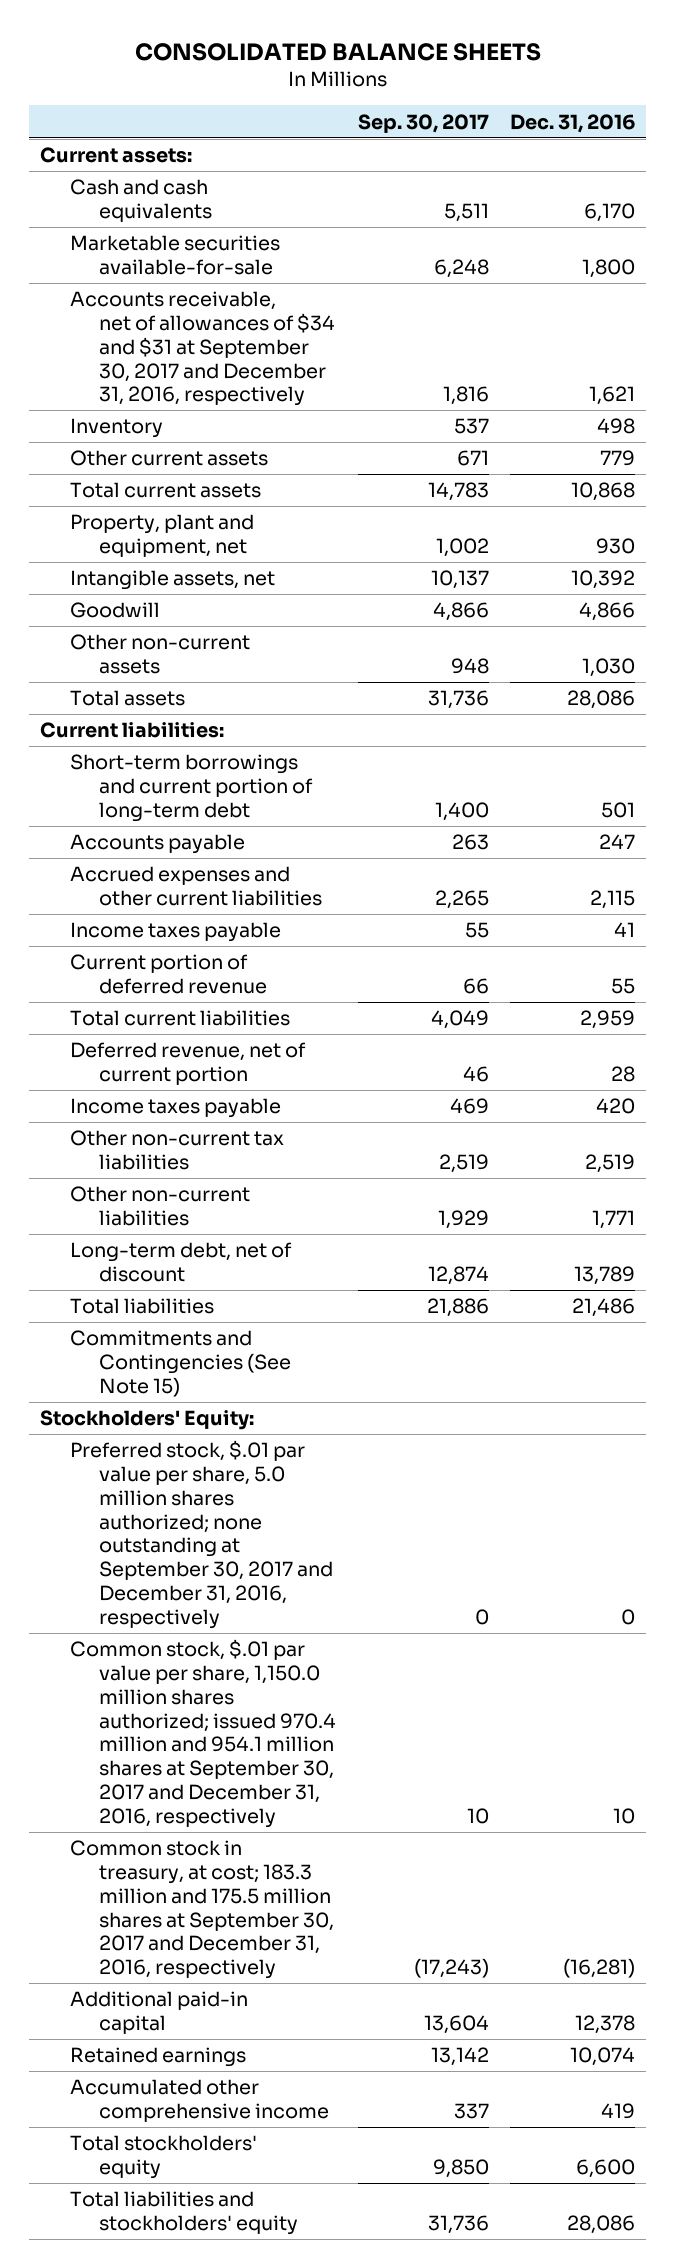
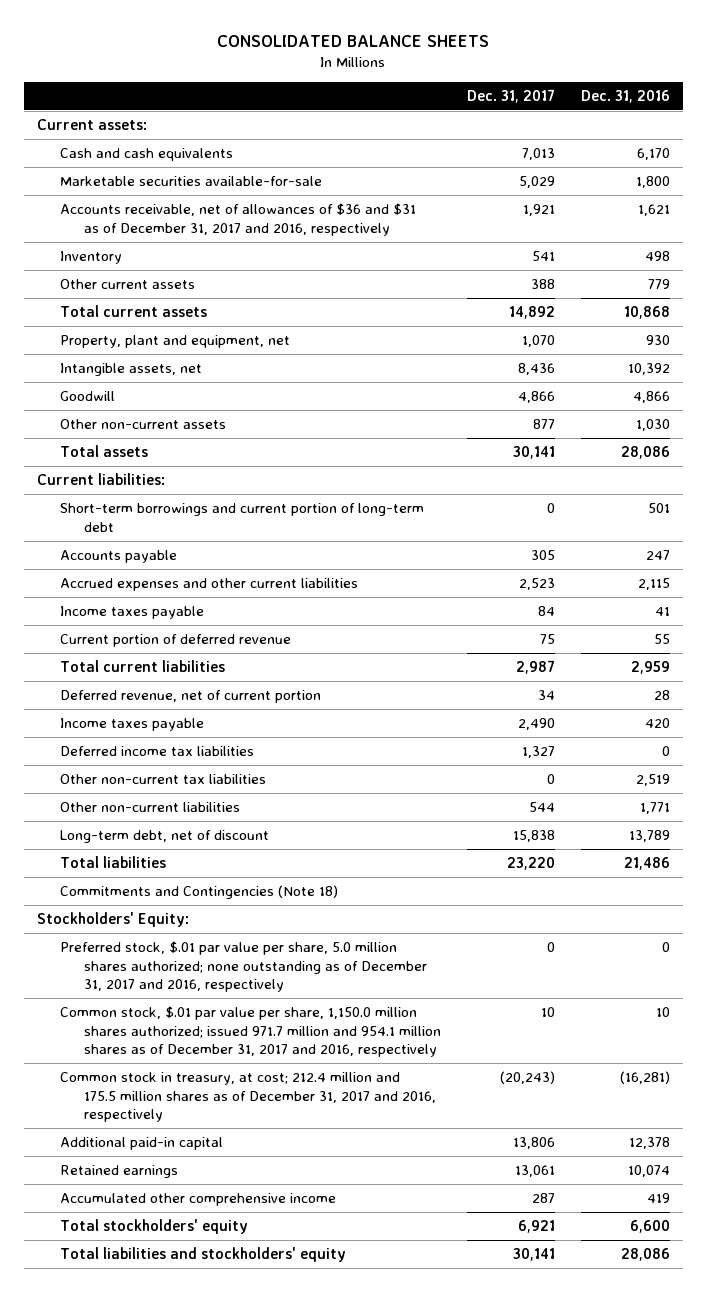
- | Sep. 30, 2017 | Dec. 31, 2016
+ | Dec. 31, 2017 | Dec. 31, 2016
- Accounts receivable, net of allowances of $34 and $31 at September 30, 2017 and December 31, 2016, respectively | 1,816 | 1,621
+ Accounts receivable, net of allowances of $36 and $31 as of December 31, 2017 and 2016, respectively | 1,921 | 1,621
+ Deferred income tax liabilities | 1,327 | 0
- Commitments and Contingencies (See Note 15)
+ Commitments and Contingencies (Note 18)
- Preferred stock, $.01 par value per share, 5.0 million shares authorized; none outstanding at September 30, 2017 and December 31, 2016, respectively | 0 | 0
- Common stock, $.01 par value per share, 1,150.0 million shares authorized; issued 970.4 million and 954.1 million shares at September 30, 2017 and December 31, 2016, respectively | 10 | 10
- Common stock in treasury, at cost; 183.3 million and 175.5 million shares at September 30, 2017 and December 31, 2016, respectively | (17,243) | (16,281)
+ Preferred stock, $.01 par value per share, 5.0 million shares authorized; none outstanding as of December 31, 2017 and 2016, respectively | 0 | 0
+ Common stock, $.01 par value per share, 1,150.0 million shares authorized; issued 971.7 million and 954.1 million shares as of December 31, 2017 and 2016, respectively | 10 | 10
+ Common stock in treasury, at cost; 212.4 million and 175.5 million shares as of December 31, 2017 and 2016, respectively | (20,243) | (16,281)

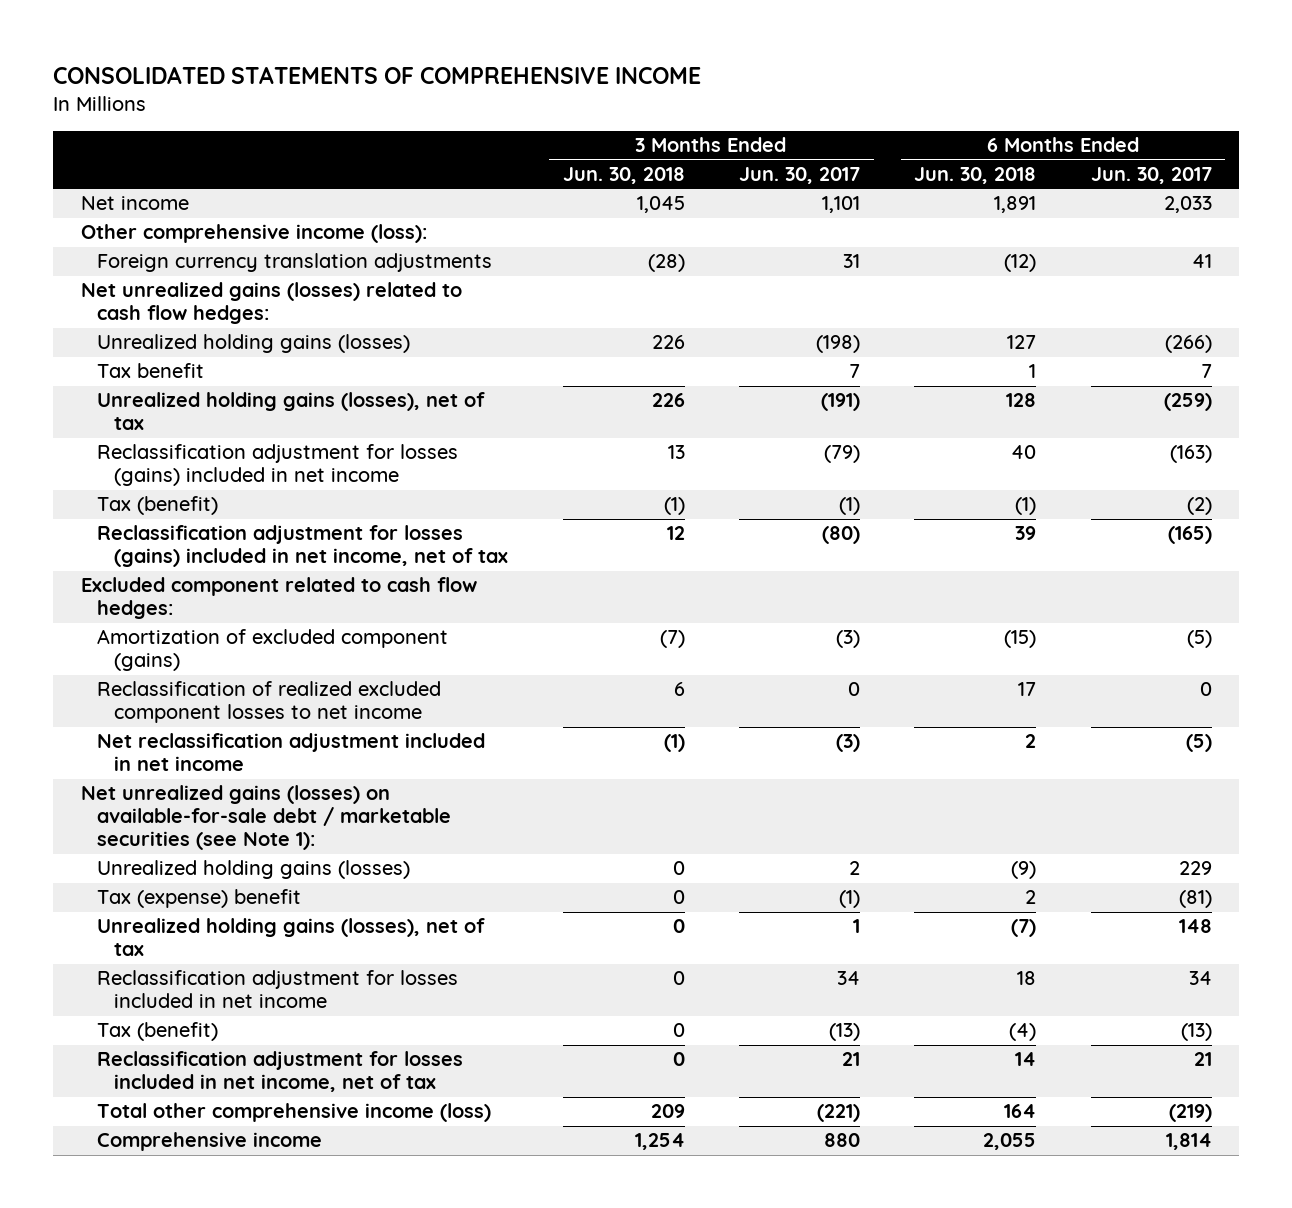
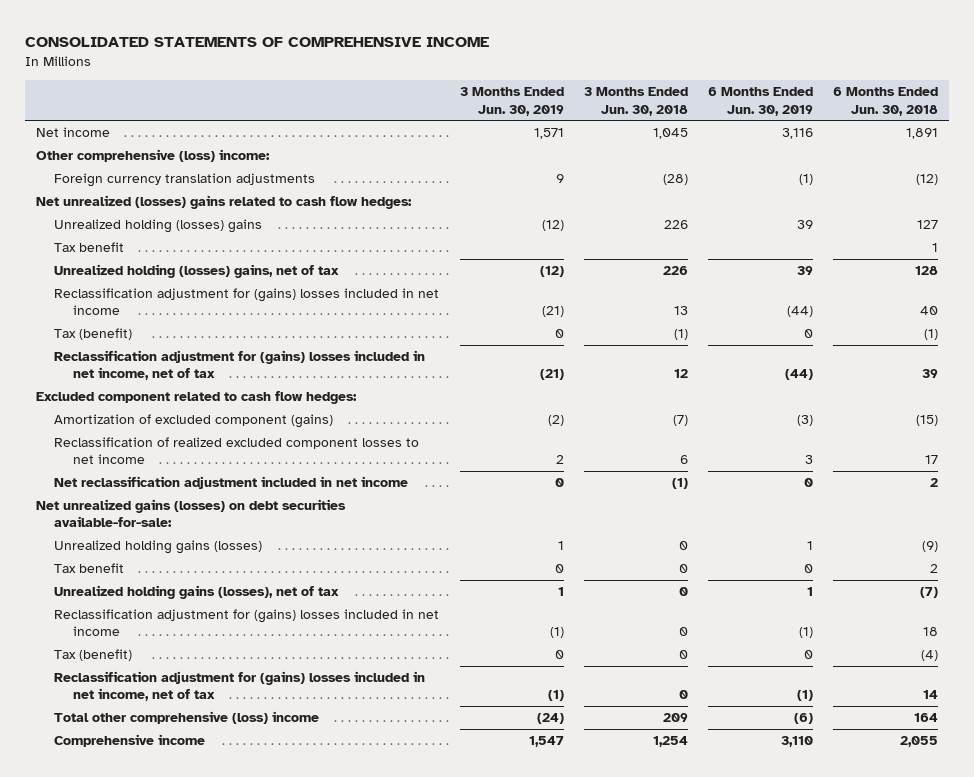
- | 3 Months Ended Jun. 30, 2018 | 3 Months Ended Jun. 30, 2017 | 6 Months Ended Jun. 30, 2018 | 6 Months Ended Jun. 30, 2017
+ | 3 Months Ended Jun. 30, 2019 | 3 Months Ended Jun. 30, 2018 | 6 Months Ended Jun. 30, 2019 | 6 Months Ended Jun. 30, 2018
- Other comprehensive income (loss):
+ Other comprehensive (loss) income:
- Net unrealized gains (losses) related to cash flow hedges:
- Unrealized holding gains (losses) | 226 | (198) | 127 | (266)
+ Net unrealized (losses) gains related to cash flow hedges:
+ Unrealized holding (losses) gains | (12) | 226 | 39 | 127
- Unrealized holding gains (losses), net of tax | 226 | (191) | 128 | (259)
- Reclassification adjustment for losses (gains) included in net income | 13 | (79) | 40 | (163)
+ Unrealized holding (losses) gains, net of tax | (12) | 226 | 39 | 128
+ Reclassification adjustment for (gains) losses included in net income | (21) | 13 | (44) | 40
- Reclassification adjustment for losses (gains) included in net income, net of tax | 12 | (80) | 39 | (165)
+ Reclassification adjustment for (gains) losses included in net income, net of tax | (21) | 12 | (44) | 39
- Net unrealized gains (losses) on available-for-sale debt / marketable securities (see Note 1):
+ Net unrealized gains (losses) on debt securities available-for-sale:
- Tax (expense) benefit | 0 | (1) | 2 | (81)
+ Tax benefit | 0 | 0 | 0 | 2
- Reclassification adjustment for losses included in net income | 0 | 34 | 18 | 34
+ Reclassification adjustment for (gains) losses included in net income | (1) | 0 | (1) | 18
- Reclassification adjustment for losses included in net income, net of tax | 0 | 21 | 14 | 21
- Total other comprehensive income (loss) | 209 | (221) | 164 | (219)
+ Reclassification adjustment for (gains) losses included in net income, net of tax | (1) | 0 | (1) | 14
+ Total other comprehensive (loss) income | (24) | 209 | (6) | 164

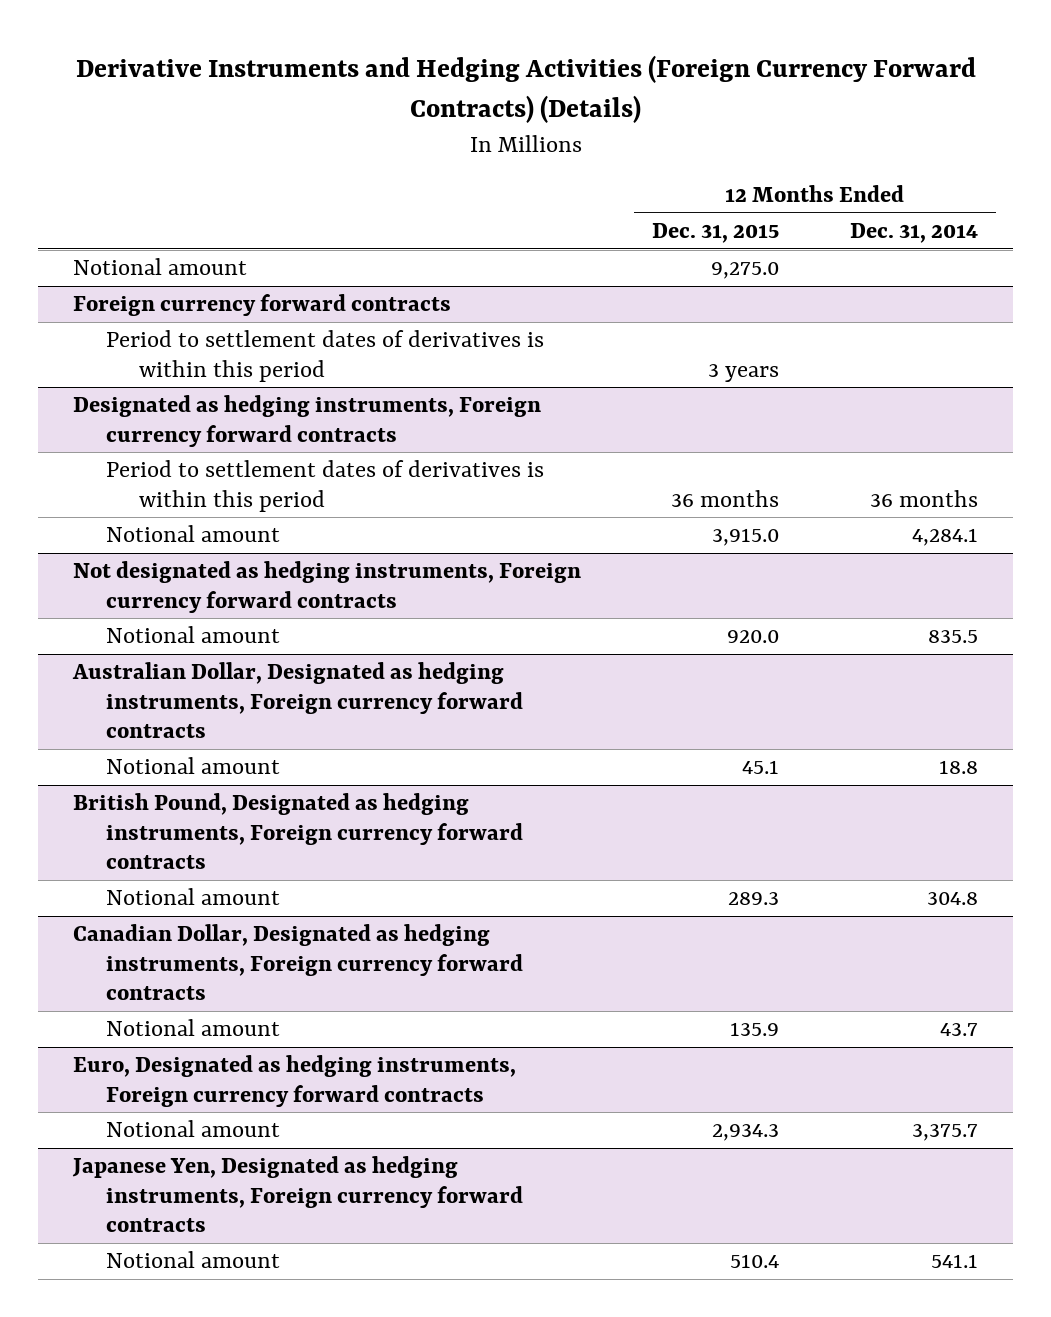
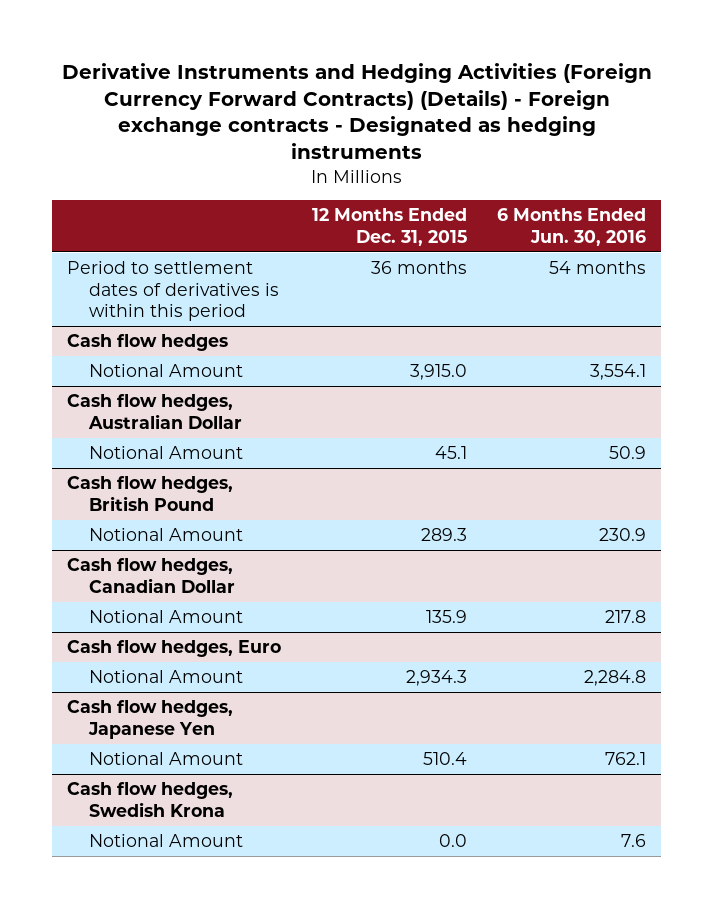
- Derivative Instruments and Hedging Activities (Foreign Currency Forward Contracts) (Details)
+ Derivative Instruments and Hedging Activities (Foreign Currency Forward Contracts) (Details) - Foreign exchange contracts - Designated as hedging instruments
- | 12 Months Ended Dec. 31, 2015 | 12 Months Ended Dec. 31, 2014
+ | 12 Months Ended Dec. 31, 2015 | 6 Months Ended Jun. 30, 2016
- Notional amount | 9,275.0 |
- Foreign currency forward contracts
- Period to settlement dates of derivatives is within this period | 3 years |
- Designated as hedging instruments, Foreign currency forward contracts
- Notional amount | 3,915.0 | 4,284.1
- Not designated as hedging instruments, Foreign currency forward contracts
- Notional amount | 920.0 | 835.5
- Australian Dollar, Designated as hedging instruments, Foreign currency forward contracts
- Notional amount | 45.1 | 18.8
- British Pound, Designated as hedging instruments, Foreign currency forward contracts
- Notional amount | 289.3 | 304.8
- Canadian Dollar, Designated as hedging instruments, Foreign currency forward contracts
- Notional amount | 135.9 | 43.7
- Euro, Designated as hedging instruments, Foreign currency forward contracts
- Notional amount | 2,934.3 | 3,375.7
- Japanese Yen, Designated as hedging instruments, Foreign currency forward contracts
- Notional amount | 510.4 | 541.1
+ Cash flow hedges
+ Notional Amount | 3,915.0 | 3,554.1
+ Cash flow hedges, Australian Dollar
+ Notional Amount | 45.1 | 50.9
+ Cash flow hedges, British Pound
+ Notional Amount | 289.3 | 230.9
+ Cash flow hedges, Canadian Dollar
+ Notional Amount | 135.9 | 217.8
+ Cash flow hedges, Euro
+ Notional Amount | 2,934.3 | 2,284.8
+ Cash flow hedges, Japanese Yen
+ Notional Amount | 510.4 | 762.1
+ Cash flow hedges, Swedish Krona
+ Notional Amount | 0.0 | 7.6

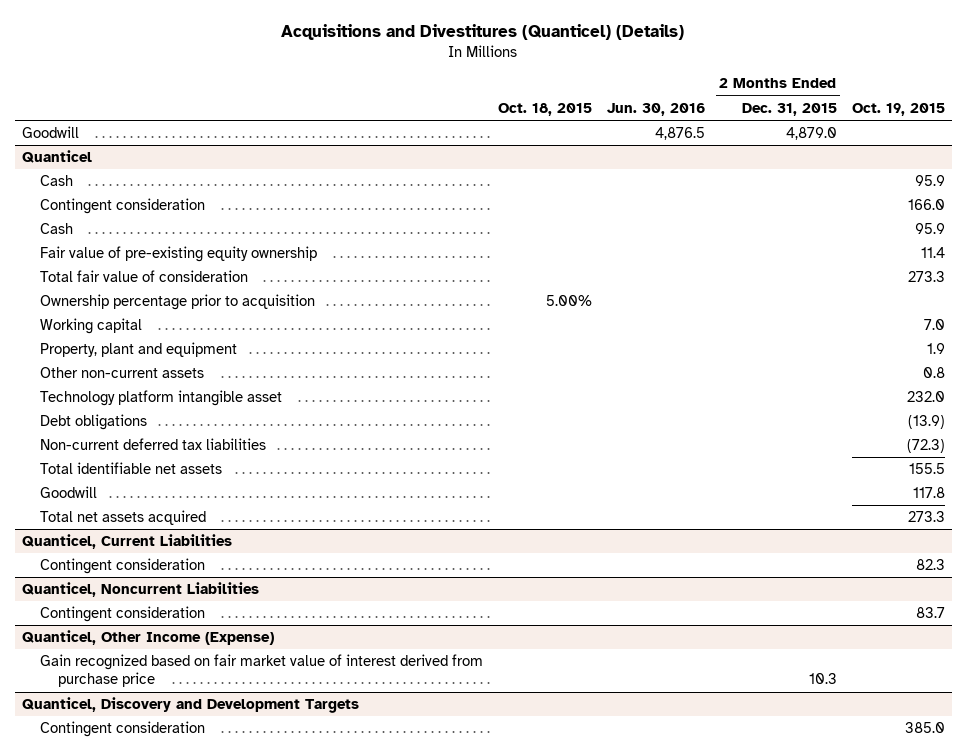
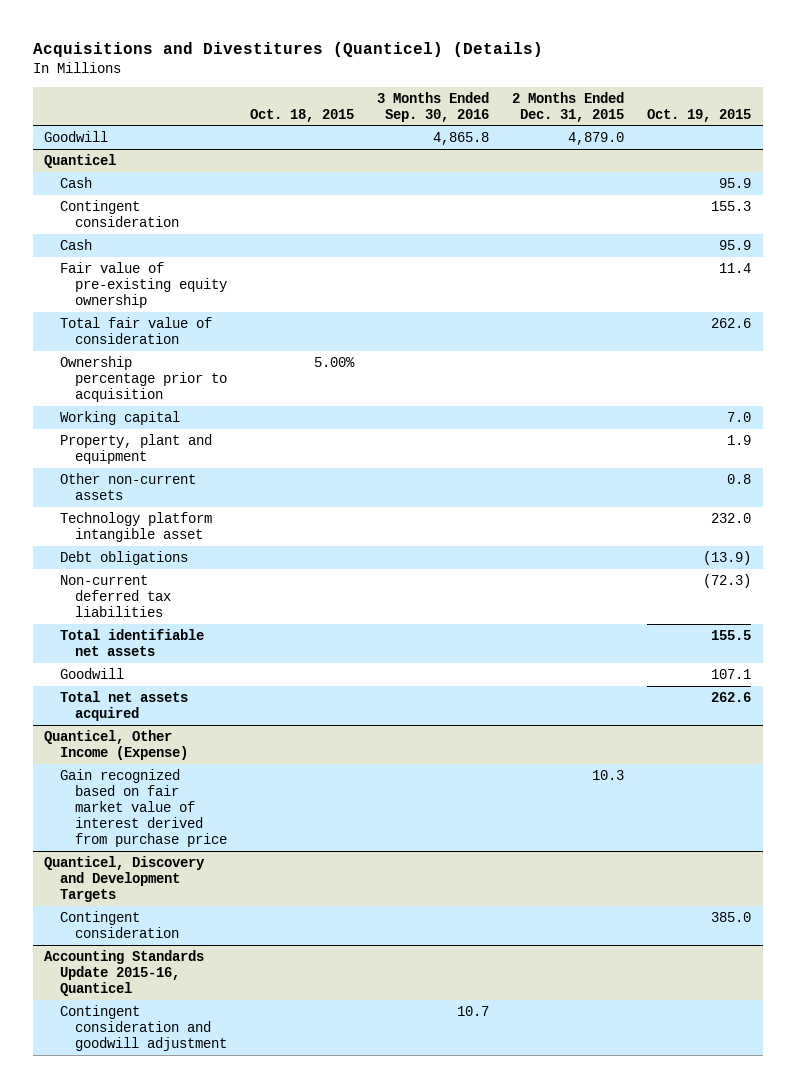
- | Oct. 18, 2015 | Jun. 30, 2016 | 2 Months Ended Dec. 31, 2015 | Oct. 19, 2015
+ | Oct. 18, 2015 | 3 Months Ended Sep. 30, 2016 | 2 Months Ended Dec. 31, 2015 | Oct. 19, 2015
@ Quanticel
- Contingent consideration | | | | 166.0
+ Contingent consideration | | | | 155.3
- Total fair value of consideration | | | | 273.3
+ Total fair value of consideration | | | | 262.6
- Goodwill | | | | 117.8
- Total net assets acquired | | | | 273.3
- Quanticel, Current Liabilities
- Contingent consideration | | | | 82.3
- Quanticel, Noncurrent Liabilities
- Contingent consideration | | | | 83.7
@ Quanticel
+ Goodwill | | | | 107.1
+ Total net assets acquired | | | | 262.6
+ Accounting Standards Update 2015-16, Quanticel
+ Contingent consideration and goodwill adjustment | | 10.7 | |

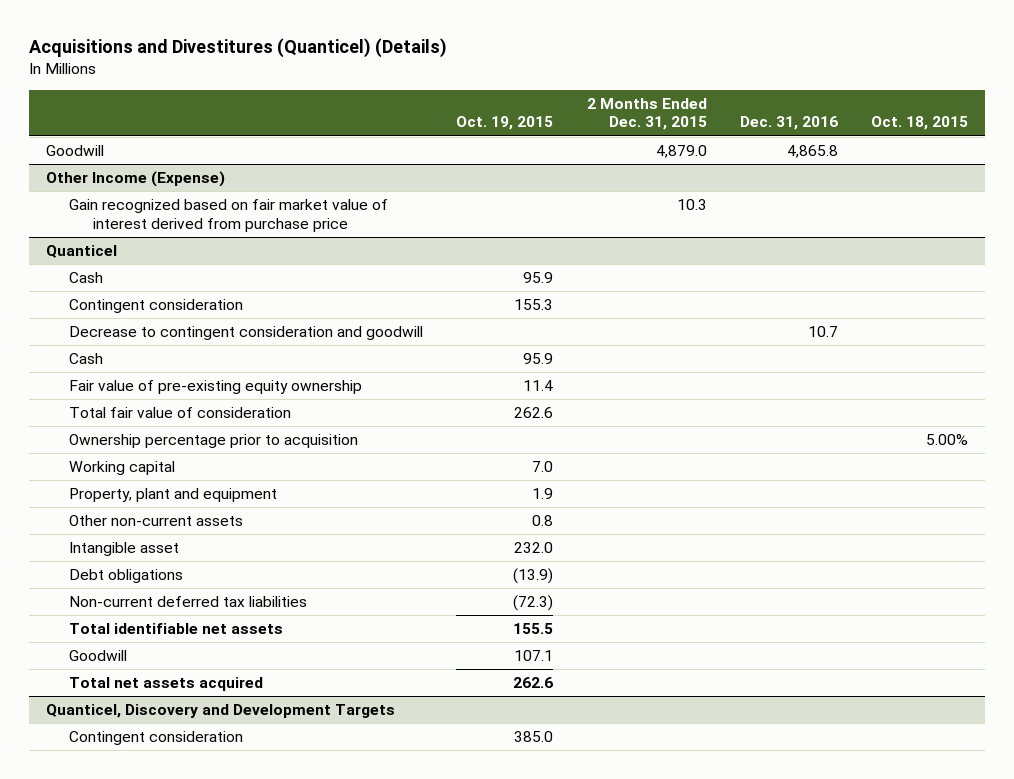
- | Oct. 18, 2015 | 3 Months Ended Sep. 30, 2016 | 2 Months Ended Dec. 31, 2015 | Oct. 19, 2015
+ | Oct. 19, 2015 | 2 Months Ended Dec. 31, 2015 | Dec. 31, 2016 | Oct. 18, 2015
+ Other Income (Expense)
+ Gain recognized based on fair market value of interest derived from purchase price | | 10.3 | |
@ Quanticel
+ Decrease to contingent consideration and goodwill | | | 10.7 |
- Technology platform intangible asset | | | | 232.0
+ Intangible asset | 232.0 | | |
- Quanticel, Other Income (Expense)
- Gain recognized based on fair market value of interest derived from purchase price | | | 10.3 |
- Accounting Standards Update 2015-16, Quanticel
- Contingent consideration and goodwill adjustment | | 10.7 | |

